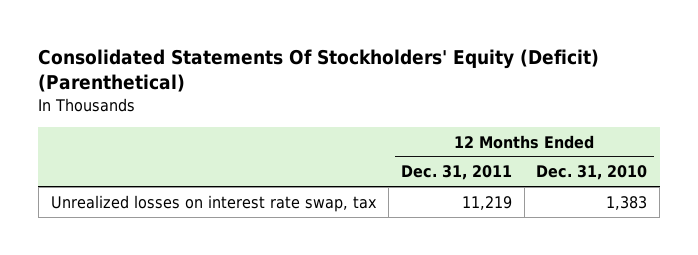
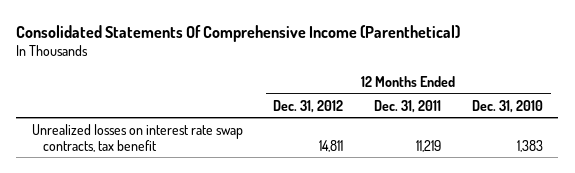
- Consolidated Statements Of Stockholders' Equity (Deficit) (Parenthetical)
+ Consolidated Statements Of Comprehensive Income (Parenthetical)
- | 12 Months Ended Dec. 31, 2011 | 12 Months Ended Dec. 31, 2010
+ | 12 Months Ended Dec. 31, 2012 | 12 Months Ended Dec. 31, 2011 | 12 Months Ended Dec. 31, 2010
- Unrealized losses on interest rate swap, tax | 11,219 | 1,383
+ Unrealized losses on interest rate swap contracts, tax benefit | 14,811 | 11,219 | 1,383

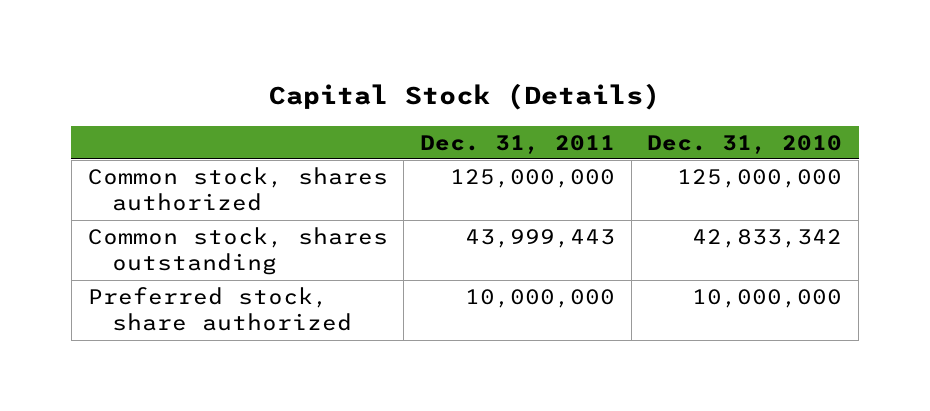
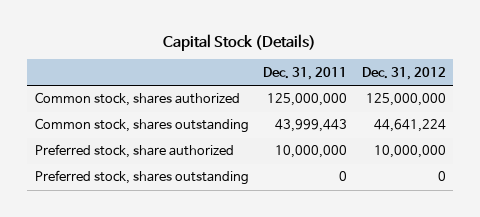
- | Dec. 31, 2011 | Dec. 31, 2010
+ | Dec. 31, 2011 | Dec. 31, 2012
+ Preferred stock, shares outstanding | 0 | 0

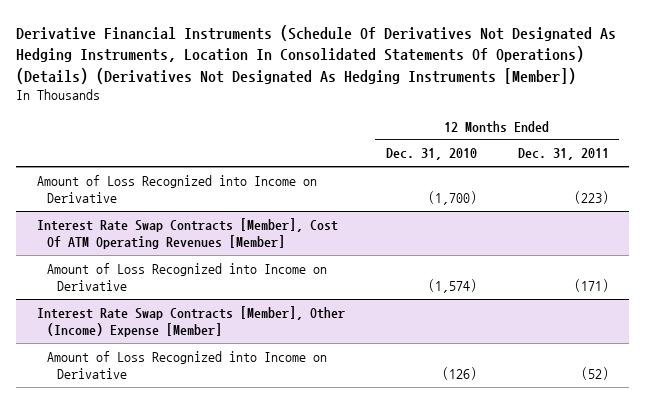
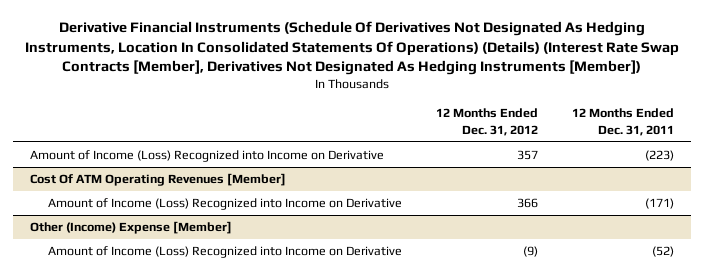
- Derivative Financial Instruments (Schedule Of Derivatives Not Designated As Hedging Instruments, Location In Consolidated Statements Of Operations) (Details) (Derivatives Not Designated As Hedging Instruments [Member])
+ Derivative Financial Instruments (Schedule Of Derivatives Not Designated As Hedging Instruments, Location In Consolidated Statements Of Operations) (Details) (Interest Rate Swap Contracts [Member], Derivatives Not Designated As Hedging Instruments [Member])
- | 12 Months Ended Dec. 31, 2010 | 12 Months Ended Dec. 31, 2011
+ | 12 Months Ended Dec. 31, 2012 | 12 Months Ended Dec. 31, 2011
- Amount of Loss Recognized into Income on Derivative | (1,700) | (223)
- Interest Rate Swap Contracts [Member], Cost Of ATM Operating Revenues [Member]
- Amount of Loss Recognized into Income on Derivative | (1,574) | (171)
- Interest Rate Swap Contracts [Member], Other (Income) Expense [Member]
- Amount of Loss Recognized into Income on Derivative | (126) | (52)
+ Amount of Income (Loss) Recognized into Income on Derivative | 357 | (223)
+ Cost Of ATM Operating Revenues [Member]
+ Amount of Income (Loss) Recognized into Income on Derivative | 366 | (171)
+ Other (Income) Expense [Member]
+ Amount of Income (Loss) Recognized into Income on Derivative | (9) | (52)

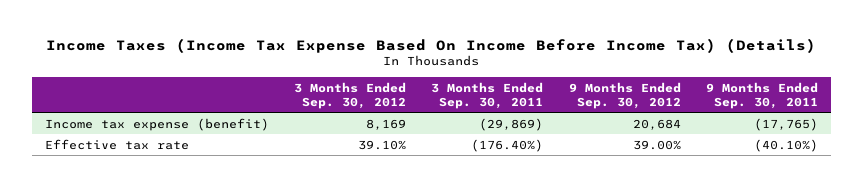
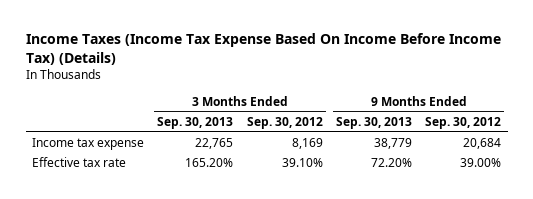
- | 3 Months Ended Sep. 30, 2012 | 3 Months Ended Sep. 30, 2011 | 9 Months Ended Sep. 30, 2012 | 9 Months Ended Sep. 30, 2011
+ | 3 Months Ended Sep. 30, 2013 | 3 Months Ended Sep. 30, 2012 | 9 Months Ended Sep. 30, 2013 | 9 Months Ended Sep. 30, 2012
- Income tax expense (benefit) | 8,169 | (29,869) | 20,684 | (17,765)
+ Income tax expense | 22,765 | 8,169 | 38,779 | 20,684

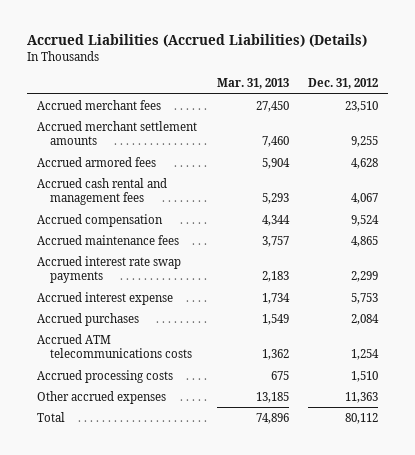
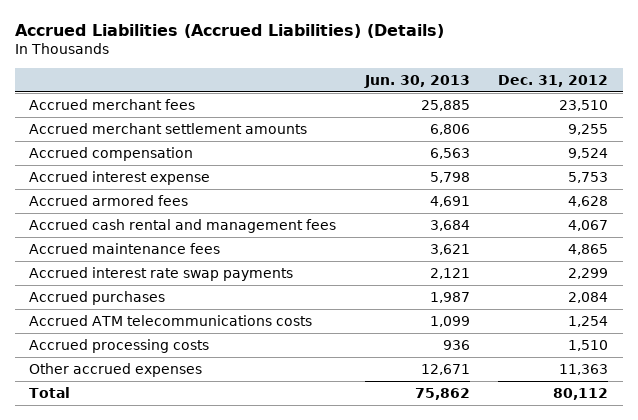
- | Mar. 31, 2013 | Dec. 31, 2012
+ | Jun. 30, 2013 | Dec. 31, 2012
moved up: Accrued compensation | 6,563 | 9,524
moved up: Accrued interest expense | 5,798 | 5,753

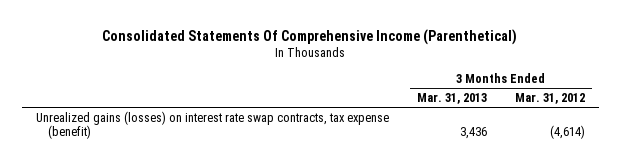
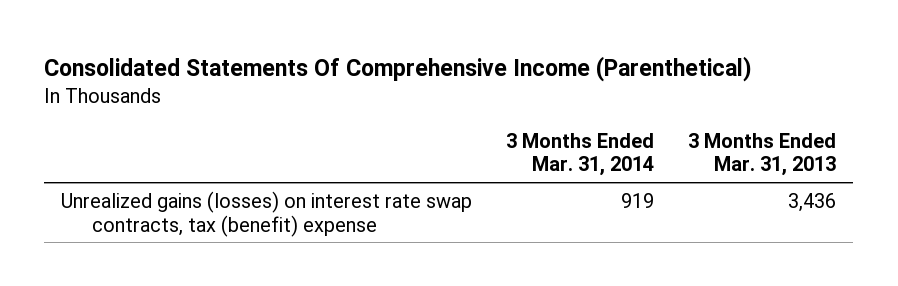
- | 3 Months Ended Mar. 31, 2013 | 3 Months Ended Mar. 31, 2012
+ | 3 Months Ended Mar. 31, 2014 | 3 Months Ended Mar. 31, 2013
- Unrealized gains (losses) on interest rate swap contracts, tax expense (benefit) | 3,436 | (4,614)
+ Unrealized gains (losses) on interest rate swap contracts, tax (benefit) expense | 919 | 3,436

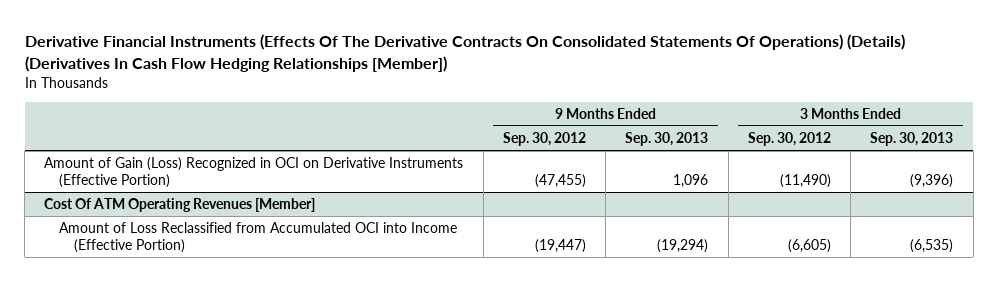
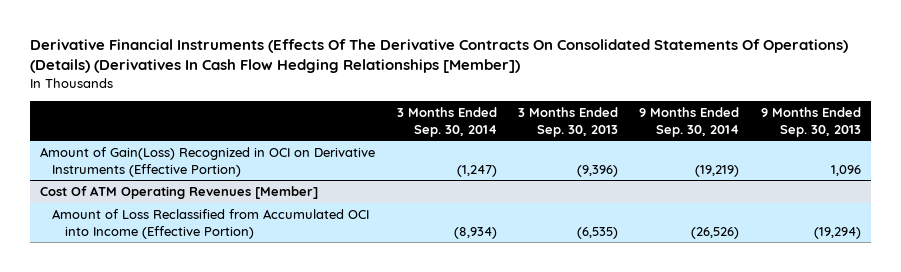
- | 9 Months Ended Sep. 30, 2012 | 9 Months Ended Sep. 30, 2013 | 3 Months Ended Sep. 30, 2012 | 3 Months Ended Sep. 30, 2013
+ | 3 Months Ended Sep. 30, 2014 | 3 Months Ended Sep. 30, 2013 | 9 Months Ended Sep. 30, 2014 | 9 Months Ended Sep. 30, 2013
- Amount of Gain (Loss) Recognized in OCI on Derivative Instruments (Effective Portion) | (47,455) | 1,096 | (11,490) | (9,396)
+ Amount of Gain(Loss) Recognized in OCI on Derivative Instruments (Effective Portion) | (1,247) | (9,396) | (19,219) | 1,096

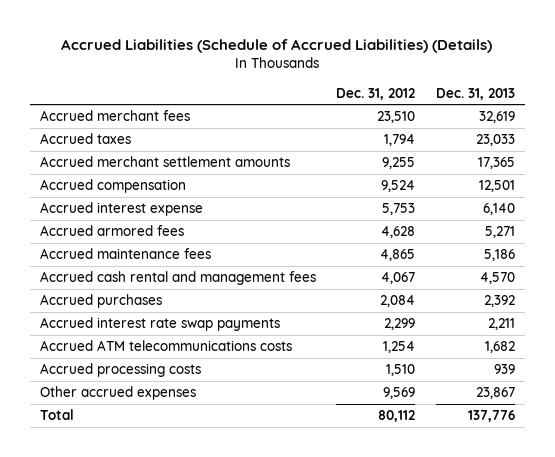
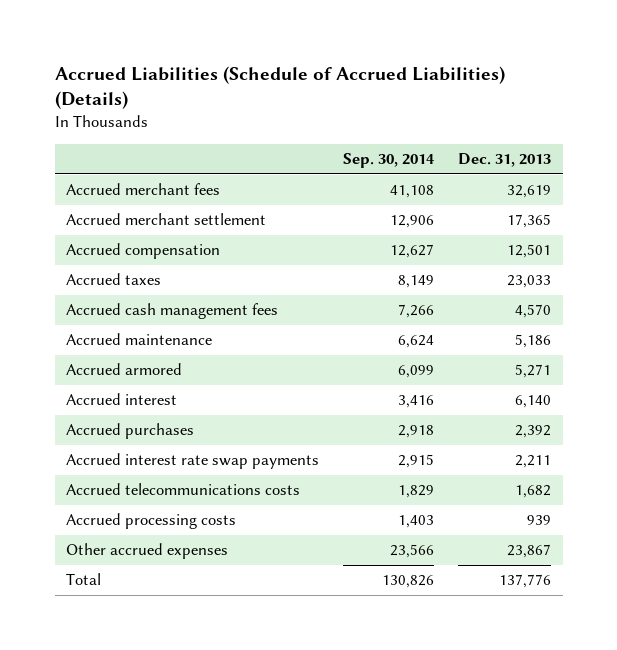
- | Dec. 31, 2012 | Dec. 31, 2013
+ | Sep. 30, 2014 | Dec. 31, 2013
- Accrued merchant settlement amounts | 9,255 | 17,365
+ Accrued merchant settlement | 12,906 | 17,365
- Accrued interest expense | 5,753 | 6,140
- Accrued armored fees | 4,628 | 5,271
- Accrued maintenance fees | 4,865 | 5,186
- Accrued cash rental and management fees | 4,067 | 4,570
moved down: Accrued taxes | 8,149 | 23,033
+ Accrued cash management fees | 7,266 | 4,570
+ Accrued maintenance | 6,624 | 5,186
+ Accrued armored | 6,099 | 5,271
+ Accrued interest | 3,416 | 6,140
- Accrued ATM telecommunications costs | 1,254 | 1,682
+ Accrued telecommunications costs | 1,829 | 1,682

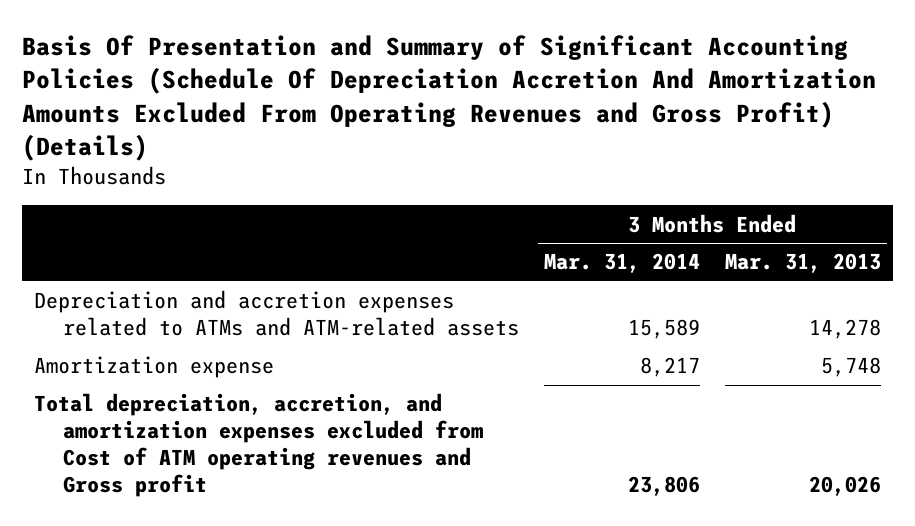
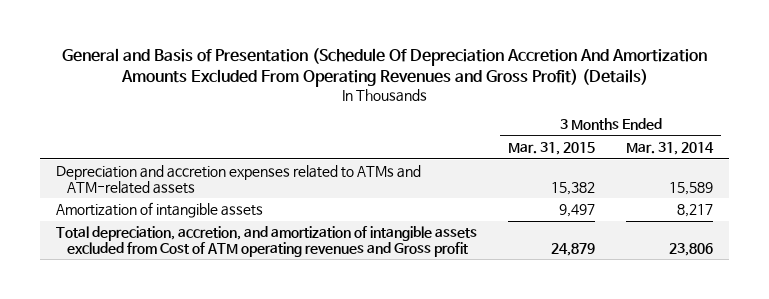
- Basis Of Presentation and Summary of Significant Accounting Policies (Schedule Of Depreciation Accretion And Amortization Amounts Excluded From Operating Revenues and Gross Profit) (Details)
+ General and Basis of Presentation (Schedule Of Depreciation Accretion And Amortization Amounts Excluded From Operating Revenues and Gross Profit) (Details)
- | 3 Months Ended Mar. 31, 2014 | 3 Months Ended Mar. 31, 2013
+ | 3 Months Ended Mar. 31, 2015 | 3 Months Ended Mar. 31, 2014
- Amortization expense | 8,217 | 5,748
- Total depreciation, accretion, and amortization expenses excluded from Cost of ATM operating revenues and Gross profit | 23,806 | 20,026
+ Amortization of intangible assets | 9,497 | 8,217
+ Total depreciation, accretion, and amortization of intangible assets excluded from Cost of ATM operating revenues and Gross profit | 24,879 | 23,806

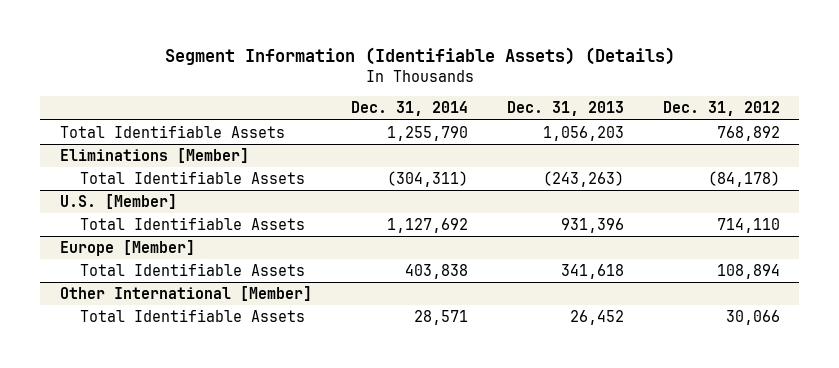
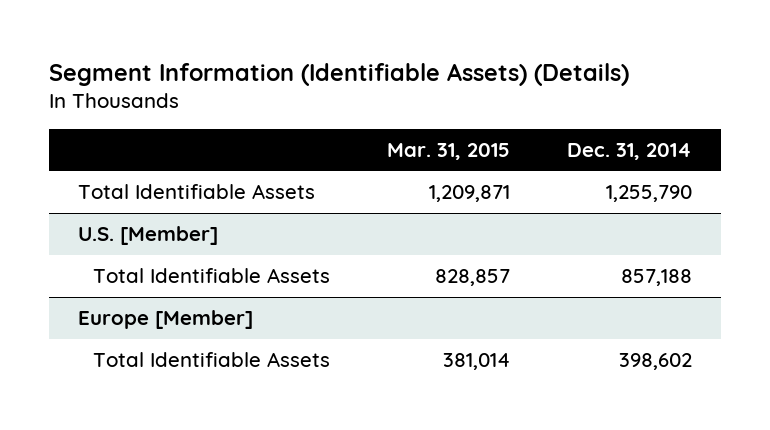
- | Dec. 31, 2014 | Dec. 31, 2013 | Dec. 31, 2012
+ | Mar. 31, 2015 | Dec. 31, 2014
- Eliminations [Member]
- Total Identifiable Assets | (304,311) | (243,263) | (84,178)
@ U.S. [Member]
- Total Identifiable Assets | 1,127,692 | 931,396 | 714,110
+ Total Identifiable Assets | 828,857 | 857,188
@ Europe [Member]
- Total Identifiable Assets | 403,838 | 341,618 | 108,894
- Other International [Member]
- Total Identifiable Assets | 28,571 | 26,452 | 30,066
@ Europe [Member]
+ Total Identifiable Assets | 381,014 | 398,602

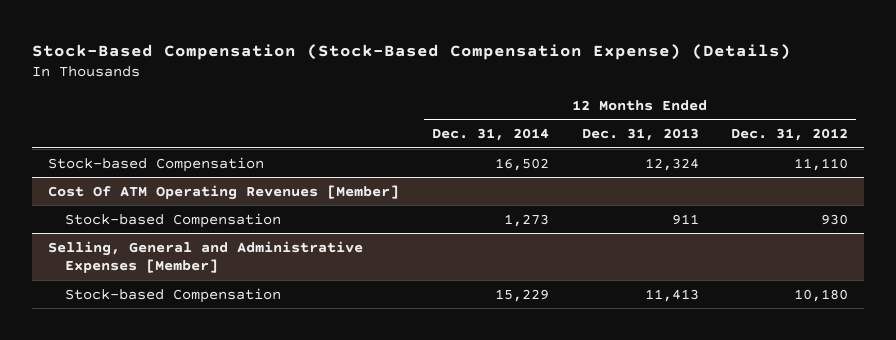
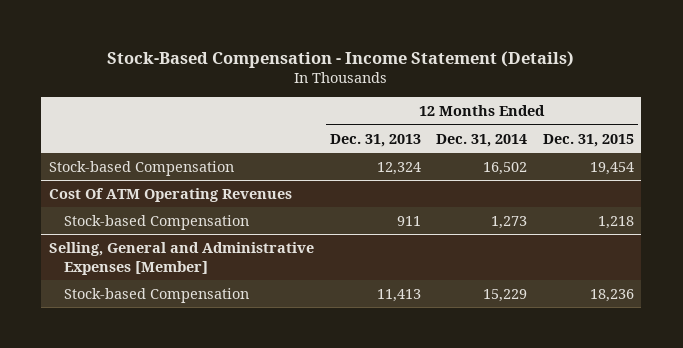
- Stock-Based Compensation (Stock-Based Compensation Expense) (Details)
+ Stock-Based Compensation - Income Statement (Details)
- | 12 Months Ended Dec. 31, 2014 | 12 Months Ended Dec. 31, 2013 | 12 Months Ended Dec. 31, 2012
+ | 12 Months Ended Dec. 31, 2013 | 12 Months Ended Dec. 31, 2014 | 12 Months Ended Dec. 31, 2015
- Cost Of ATM Operating Revenues [Member]
+ Cost Of ATM Operating Revenues

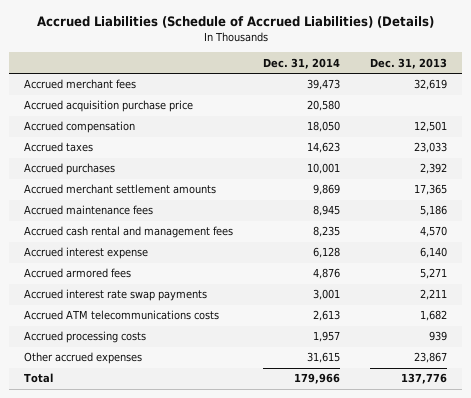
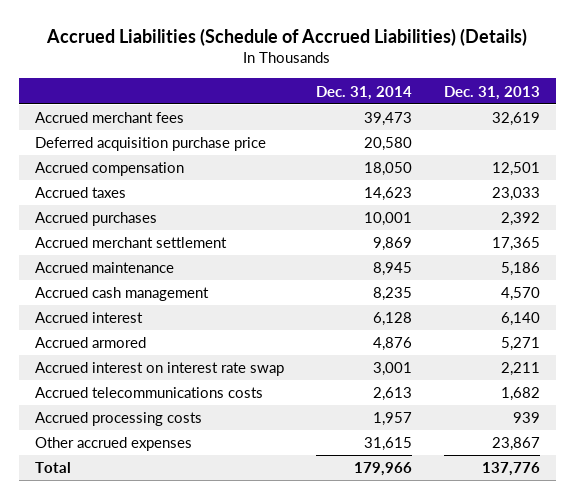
- Accrued acquisition purchase price | 20,580 |
+ Deferred acquisition purchase price | 20,580 |
- Accrued merchant settlement amounts | 9,869 | 17,365
- Accrued maintenance fees | 8,945 | 5,186
- Accrued cash rental and management fees | 8,235 | 4,570
- Accrued interest expense | 6,128 | 6,140
- Accrued armored fees | 4,876 | 5,271
- Accrued interest rate swap payments | 3,001 | 2,211
- Accrued ATM telecommunications costs | 2,613 | 1,682
+ Accrued merchant settlement | 9,869 | 17,365
+ Accrued maintenance | 8,945 | 5,186
+ Accrued cash management | 8,235 | 4,570
+ Accrued interest | 6,128 | 6,140
+ Accrued armored | 4,876 | 5,271
+ Accrued interest on interest rate swap | 3,001 | 2,211
+ Accrued telecommunications costs | 2,613 | 1,682

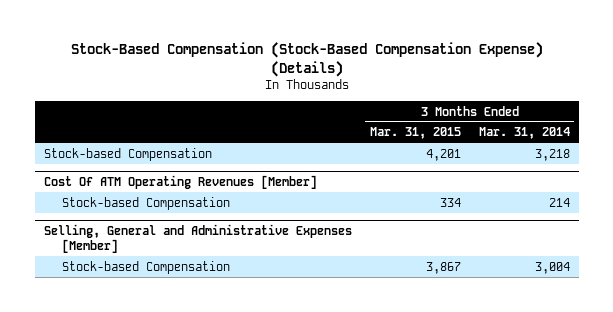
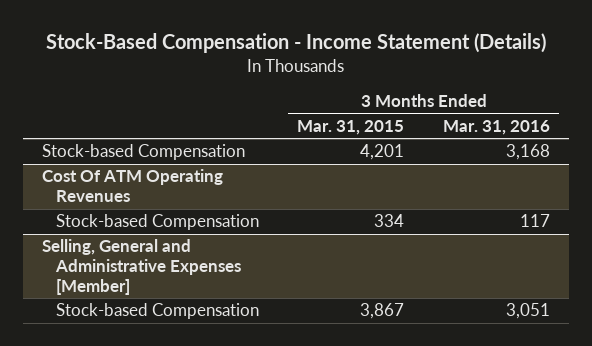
- Stock-Based Compensation (Stock-Based Compensation Expense) (Details)
+ Stock-Based Compensation - Income Statement (Details)
- | 3 Months Ended Mar. 31, 2015 | 3 Months Ended Mar. 31, 2014
+ | 3 Months Ended Mar. 31, 2015 | 3 Months Ended Mar. 31, 2016
- Cost Of ATM Operating Revenues [Member]
+ Cost Of ATM Operating Revenues

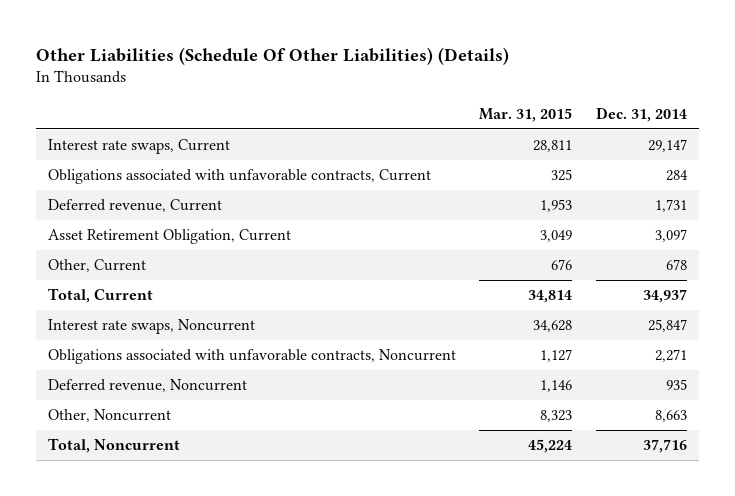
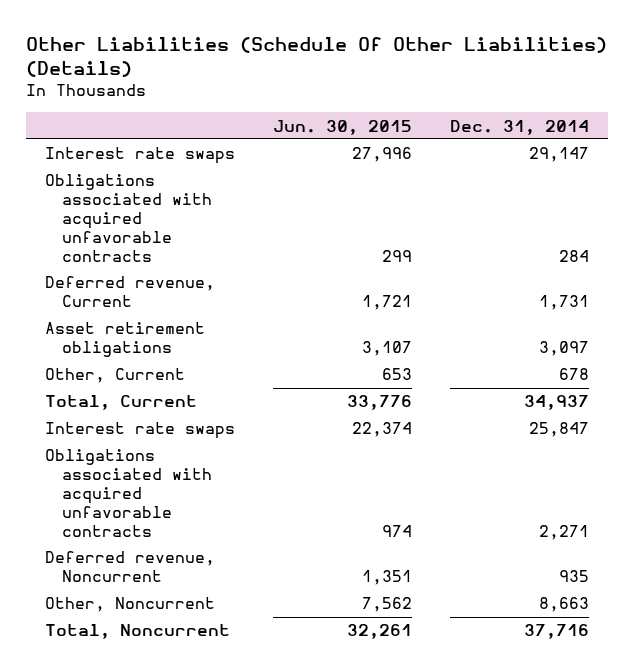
- | Mar. 31, 2015 | Dec. 31, 2014
+ | Jun. 30, 2015 | Dec. 31, 2014
- Interest rate swaps, Current | 28,811 | 29,147
- Obligations associated with unfavorable contracts, Current | 325 | 284
+ Interest rate swaps | 27,996 | 29,147
+ Obligations associated with acquired unfavorable contracts | 299 | 284
- Asset Retirement Obligation, Current | 3,049 | 3,097
+ Asset retirement obligations | 3,107 | 3,097
- Interest rate swaps, Noncurrent | 34,628 | 25,847
- Obligations associated with unfavorable contracts, Noncurrent | 1,127 | 2,271
+ Interest rate swaps | 22,374 | 25,847
+ Obligations associated with acquired unfavorable contracts | 974 | 2,271

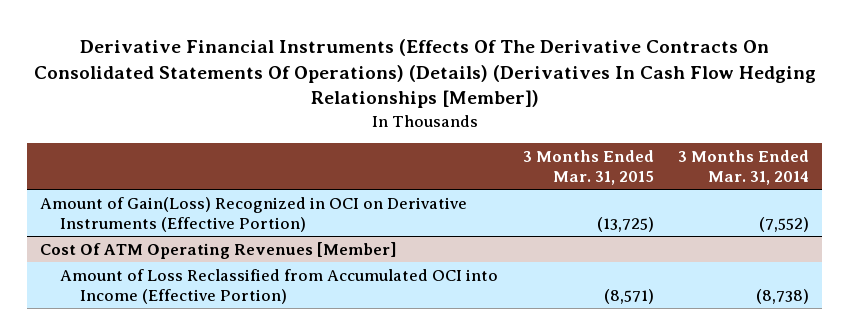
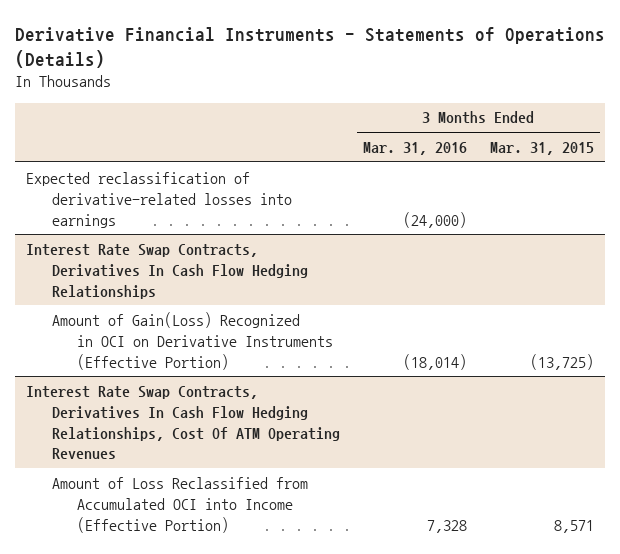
- Derivative Financial Instruments (Effects Of The Derivative Contracts On Consolidated Statements Of Operations) (Details) (Derivatives In Cash Flow Hedging Relationships [Member])
+ Derivative Financial Instruments - Statements of Operations (Details)
- | 3 Months Ended Mar. 31, 2015 | 3 Months Ended Mar. 31, 2014
+ | 3 Months Ended Mar. 31, 2016 | 3 Months Ended Mar. 31, 2015
+ Expected reclassification of derivative-related losses into earnings | (24,000) |
+ Interest Rate Swap Contracts, Derivatives In Cash Flow Hedging Relationships
- Cost Of ATM Operating Revenues [Member]
- Amount of Loss Reclassified from Accumulated OCI into Income (Effective Portion) | (8,571) | (8,738)
+ Interest Rate Swap Contracts, Derivatives In Cash Flow Hedging Relationships, Cost Of ATM Operating Revenues
+ Amount of Loss Reclassified from Accumulated OCI into Income (Effective Portion) | 7,328 | 8,571

